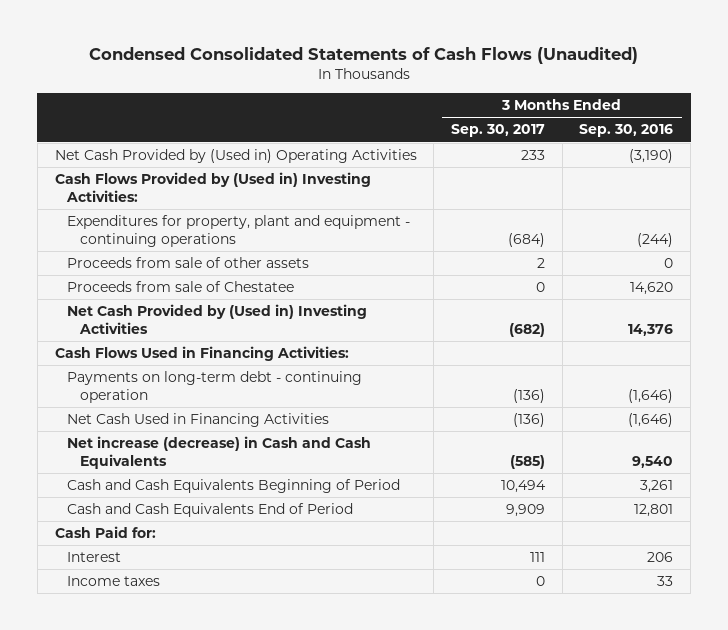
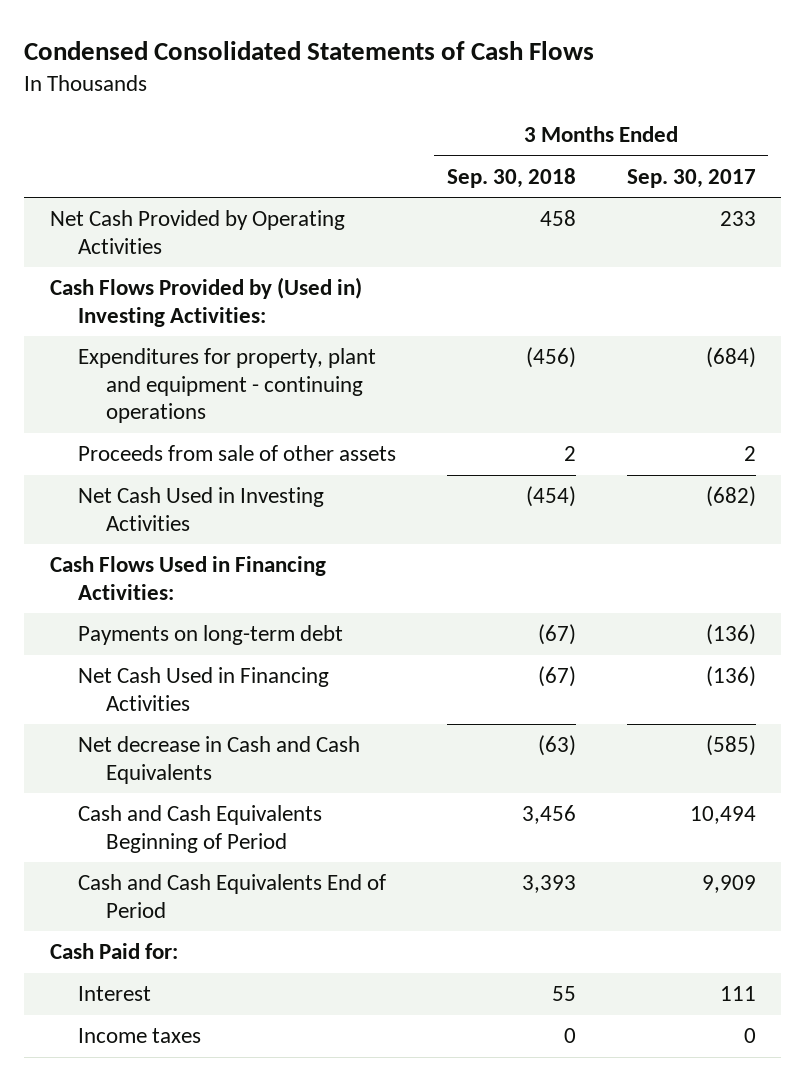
- Condensed Consolidated Statements of Cash Flows (Unaudited)
+ Condensed Consolidated Statements of Cash Flows
- | 3 Months Ended Sep. 30, 2017 | 3 Months Ended Sep. 30, 2016
+ | 3 Months Ended Sep. 30, 2018 | 3 Months Ended Sep. 30, 2017
- Net Cash Provided by (Used in) Operating Activities | 233 | (3,190)
+ Net Cash Provided by Operating Activities | 458 | 233
- Proceeds from sale of Chestatee | 0 | 14,620
- Net Cash Provided by (Used in) Investing Activities | (682) | 14,376
+ Net Cash Used in Investing Activities | (454) | (682)
- Payments on long-term debt - continuing operation | (136) | (1,646)
+ Payments on long-term debt | (67) | (136)
- Net increase (decrease) in Cash and Cash Equivalents | (585) | 9,540
+ Net decrease in Cash and Cash Equivalents | (63) | (585)

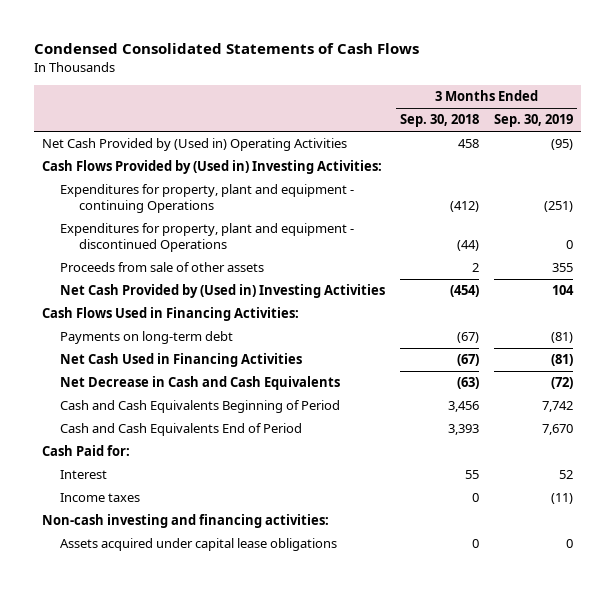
- | 3 Months Ended Sep. 30, 2018 | 3 Months Ended Sep. 30, 2017
+ | 3 Months Ended Sep. 30, 2018 | 3 Months Ended Sep. 30, 2019
- Net Cash Provided by Operating Activities | 458 | 233
+ Net Cash Provided by (Used in) Operating Activities | 458 | (95)
- Expenditures for property, plant and equipment - continuing operations | (456) | (684)
+ Expenditures for property, plant and equipment - continuing Operations | (412) | (251)
+ Expenditures for property, plant and equipment - discontinued Operations | (44) | 0
- Net Cash Used in Investing Activities | (454) | (682)
+ Net Cash Provided by (Used in) Investing Activities | (454) | 104
- Net decrease in Cash and Cash Equivalents | (63) | (585)
+ Net Decrease in Cash and Cash Equivalents | (63) | (72)
+ Non-cash investing and financing activities:
+ Assets acquired under capital lease obligations | 0 | 0

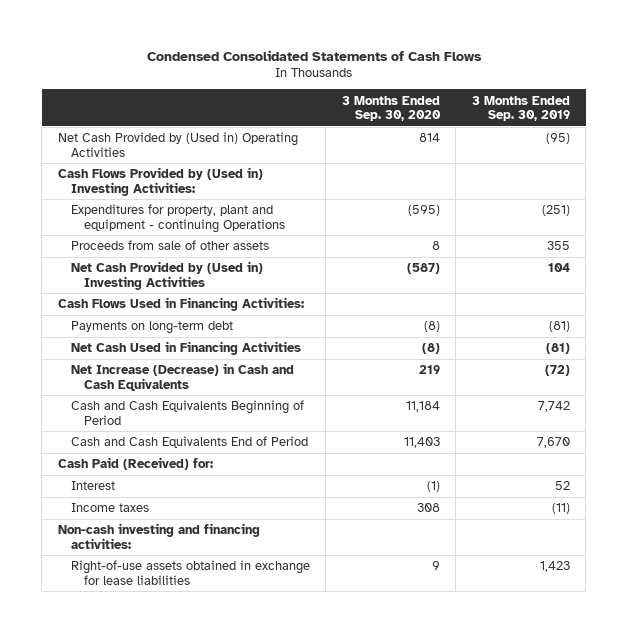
- | 3 Months Ended Sep. 30, 2018 | 3 Months Ended Sep. 30, 2019
+ | 3 Months Ended Sep. 30, 2020 | 3 Months Ended Sep. 30, 2019
- Expenditures for property, plant and equipment - discontinued Operations | (44) | 0
- Net Decrease in Cash and Cash Equivalents | (63) | (72)
+ Net Increase (Decrease) in Cash and Cash Equivalents | 219 | (72)
- Cash Paid for:
+ Cash Paid (Received) for:
- Assets acquired under capital lease obligations | 0 | 0
+ Right-of-use assets obtained in exchange for lease liabilities | 9 | 1,423

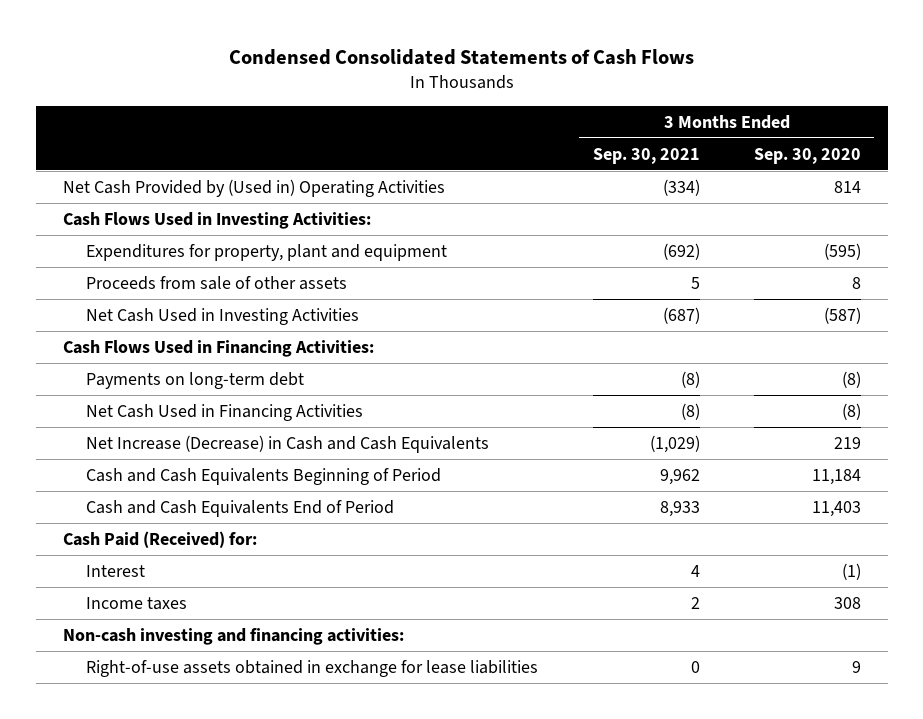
- | 3 Months Ended Sep. 30, 2020 | 3 Months Ended Sep. 30, 2019
+ | 3 Months Ended Sep. 30, 2021 | 3 Months Ended Sep. 30, 2020
- Cash Flows Provided by (Used in) Investing Activities:
- Expenditures for property, plant and equipment - continuing Operations | (595) | (251)
+ Cash Flows Used in Investing Activities:
+ Expenditures for property, plant and equipment | (692) | (595)
- Net Cash Provided by (Used in) Investing Activities | (587) | 104
+ Net Cash Used in Investing Activities | (687) | (587)

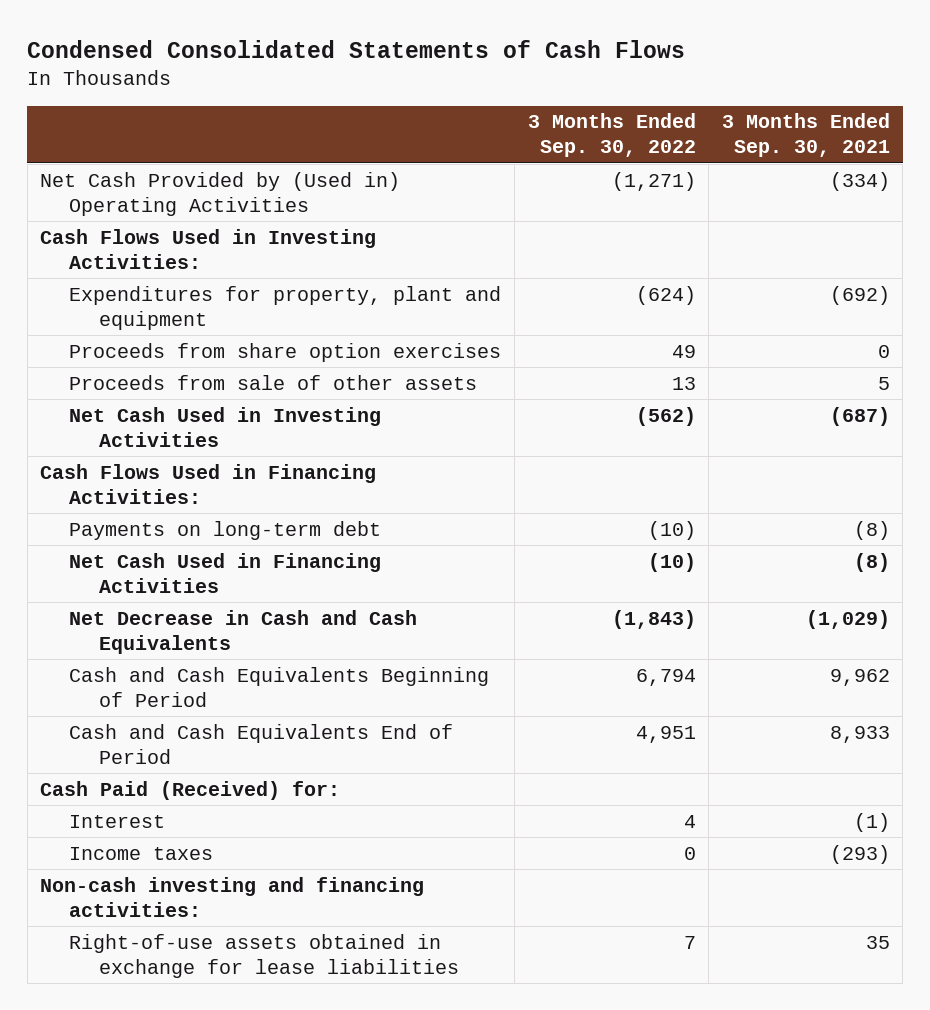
- | 3 Months Ended Sep. 30, 2021 | 3 Months Ended Sep. 30, 2020
+ | 3 Months Ended Sep. 30, 2022 | 3 Months Ended Sep. 30, 2021
+ Proceeds from share option exercises | 49 | 0
- Net Increase (Decrease) in Cash and Cash Equivalents | (1,029) | 219
+ Net Decrease in Cash and Cash Equivalents | (1,843) | (1,029)
- Interest | 4 | (1)
- Income taxes | 2 | 308
+ Interest | 4 | (1)
+ Income taxes | 0 | (293)
- Right-of-use assets obtained in exchange for lease liabilities | 0 | 9
+ Right-of-use assets obtained in exchange for lease liabilities | 7 | 35

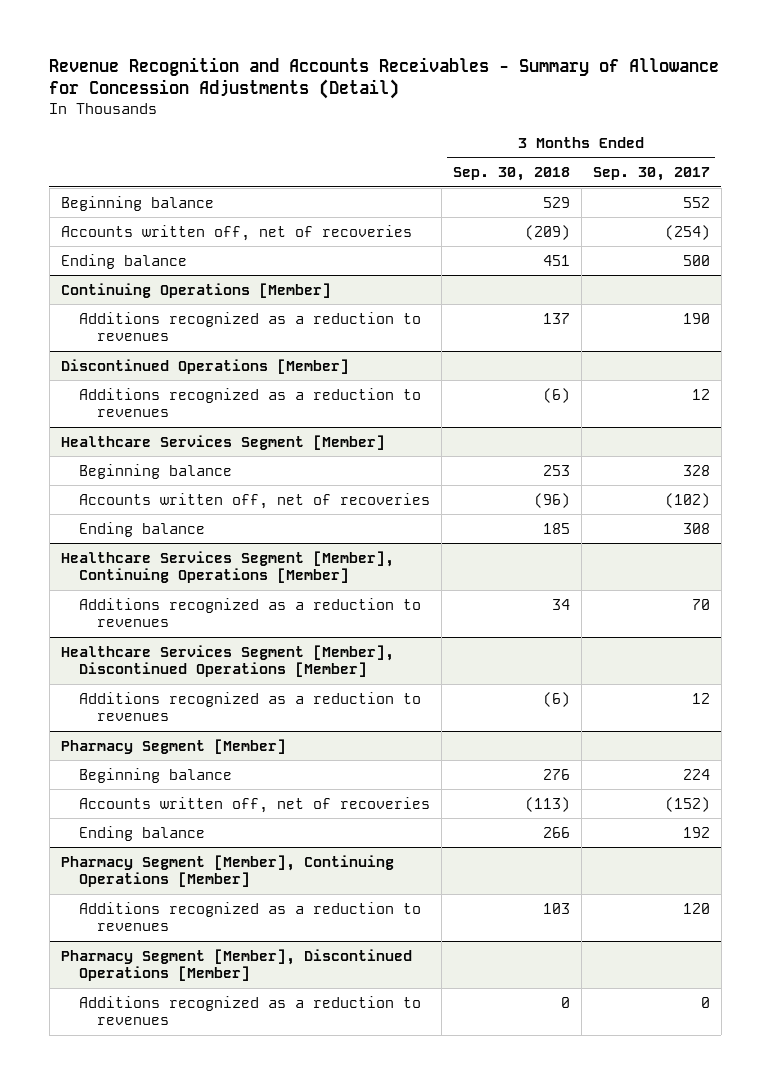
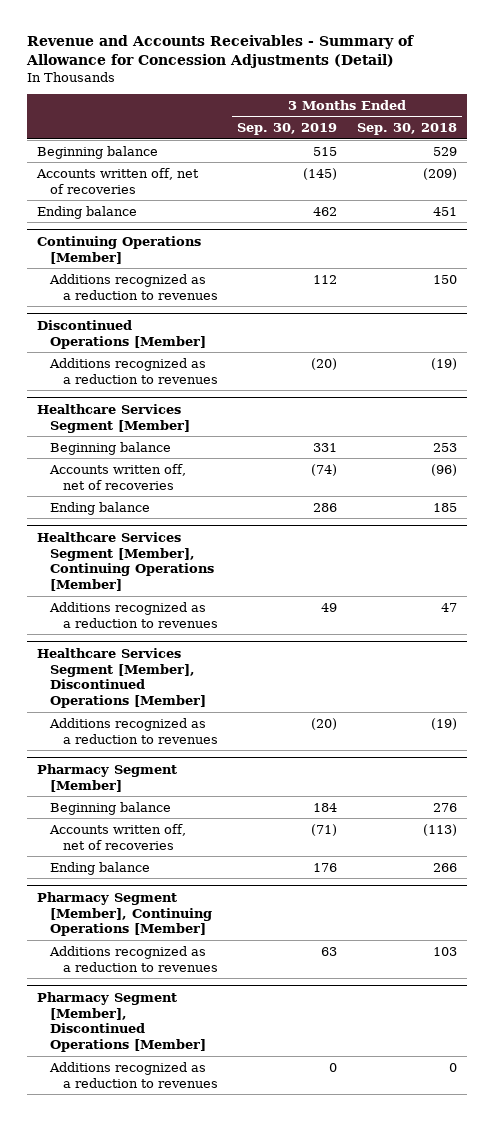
- Revenue Recognition and Accounts Receivables - Summary of Allowance for Concession Adjustments (Detail)
+ Revenue and Accounts Receivables - Summary of Allowance for Concession Adjustments (Detail)
- | 3 Months Ended Sep. 30, 2018 | 3 Months Ended Sep. 30, 2017
+ | 3 Months Ended Sep. 30, 2019 | 3 Months Ended Sep. 30, 2018
@ Continuing Operations [Member]
- Additions recognized as a reduction to revenues | 137 | 190
+ Additions recognized as a reduction to revenues | 112 | 150
@ Discontinued Operations [Member]
- Additions recognized as a reduction to revenues | (6) | 12
+ Additions recognized as a reduction to revenues | (20) | (19)
@ Healthcare Services Segment [Member], Continuing Operations [Member]
- Additions recognized as a reduction to revenues | 34 | 70
+ Additions recognized as a reduction to revenues | 49 | 47
@ Healthcare Services Segment [Member], Discontinued Operations [Member]
- Additions recognized as a reduction to revenues | (6) | 12
+ Additions recognized as a reduction to revenues | (20) | (19)

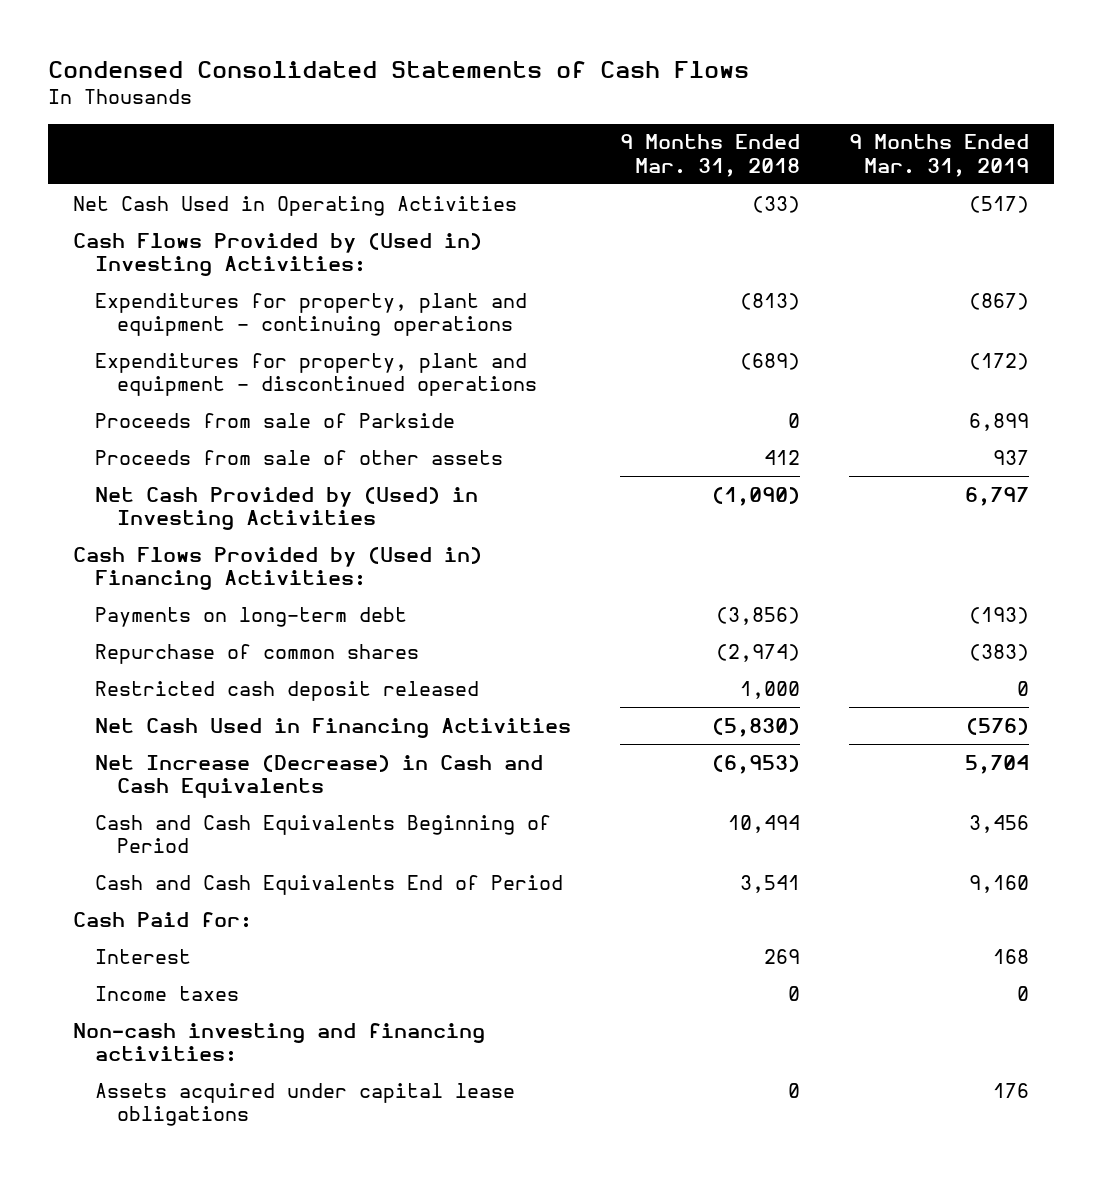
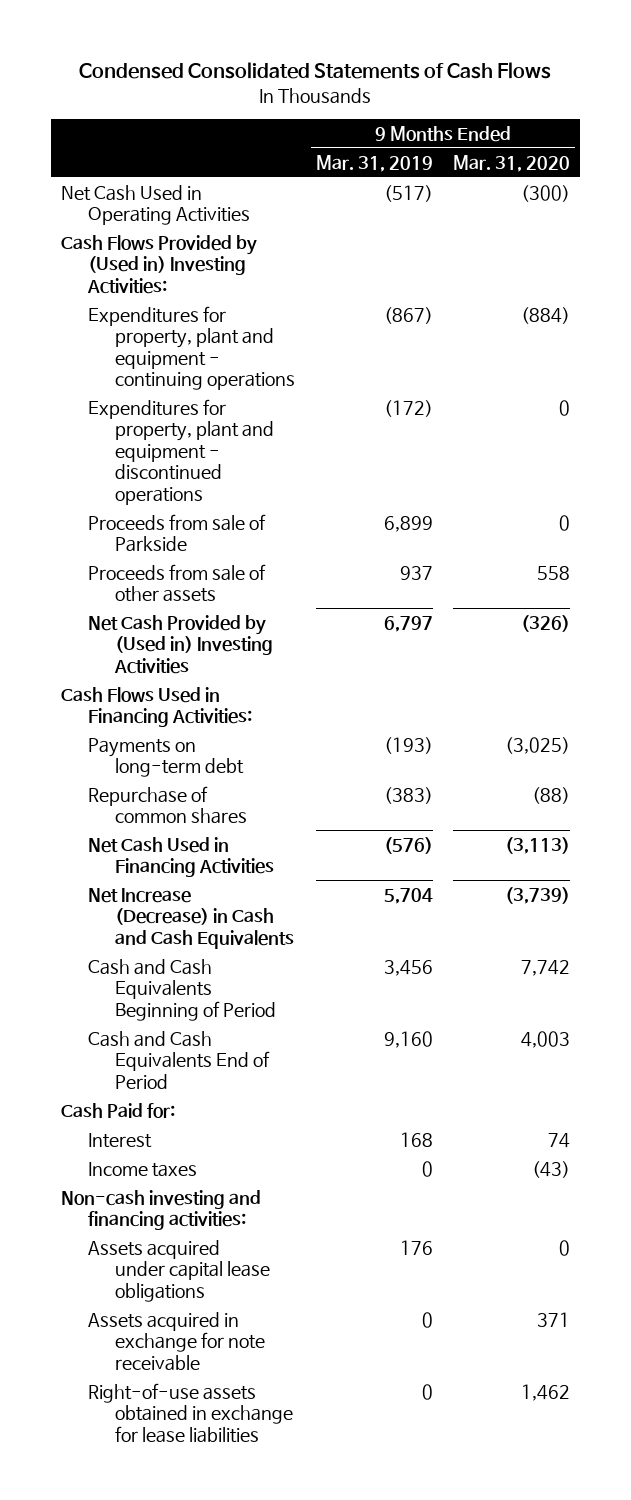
- | 9 Months Ended Mar. 31, 2018 | 9 Months Ended Mar. 31, 2019
+ | 9 Months Ended Mar. 31, 2019 | 9 Months Ended Mar. 31, 2020
- Net Cash Provided by (Used) in Investing Activities | (1,090) | 6,797
- Cash Flows Provided by (Used in) Financing Activities:
+ Net Cash Provided by (Used in) Investing Activities | 6,797 | (326)
+ Cash Flows Used in Financing Activities:
- Restricted cash deposit released | 1,000 | 0
+ Assets acquired in exchange for note receivable | 0 | 371
+ Right-of-use assets obtained in exchange for lease liabilities | 0 | 1,462

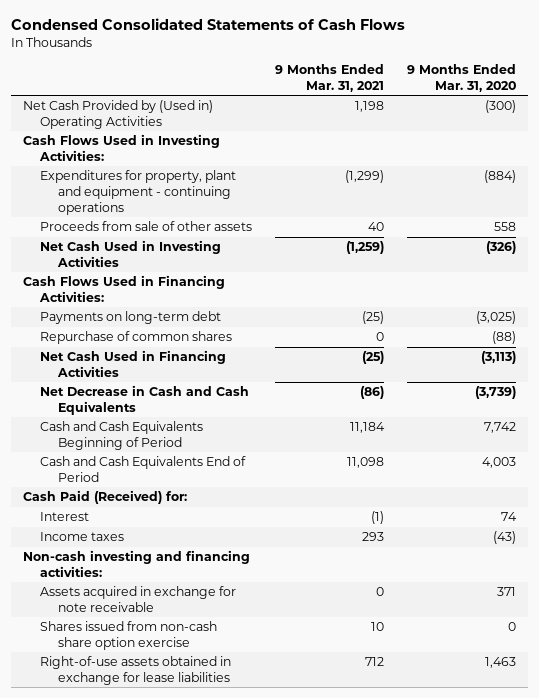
- | 9 Months Ended Mar. 31, 2019 | 9 Months Ended Mar. 31, 2020
+ | 9 Months Ended Mar. 31, 2021 | 9 Months Ended Mar. 31, 2020
- Net Cash Used in Operating Activities | (517) | (300)
- Cash Flows Provided by (Used in) Investing Activities:
+ Net Cash Provided by (Used in) Operating Activities | 1,198 | (300)
+ Cash Flows Used in Investing Activities:
- Expenditures for property, plant and equipment - discontinued operations | (172) | 0
- Proceeds from sale of Parkside | 6,899 | 0
- Net Cash Provided by (Used in) Investing Activities | 6,797 | (326)
+ Net Cash Used in Investing Activities | (1,259) | (326)
- Net Increase (Decrease) in Cash and Cash Equivalents | 5,704 | (3,739)
+ Net Decrease in Cash and Cash Equivalents | (86) | (3,739)
- Cash Paid for:
+ Cash Paid (Received) for:
- Assets acquired under capital lease obligations | 176 | 0
- Right-of-use assets obtained in exchange for lease liabilities | 0 | 1,462
+ Shares issued from non-cash share option exercise | 10 | 0
+ Right-of-use assets obtained in exchange for lease liabilities | 712 | 1,463

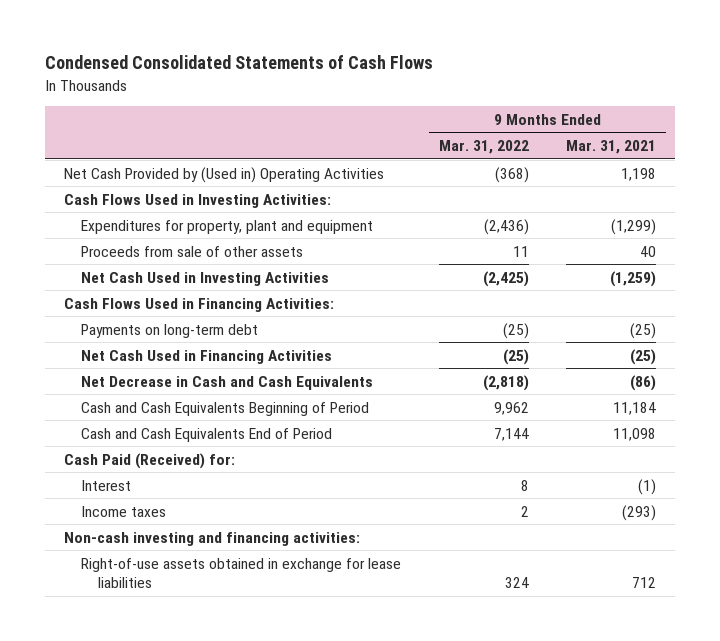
- | 9 Months Ended Mar. 31, 2021 | 9 Months Ended Mar. 31, 2020
+ | 9 Months Ended Mar. 31, 2022 | 9 Months Ended Mar. 31, 2021
- Expenditures for property, plant and equipment - continuing operations | (1,299) | (884)
+ Expenditures for property, plant and equipment | (2,436) | (1,299)
- Repurchase of common shares | 0 | (88)
- Income taxes | 293 | (43)
+ Income taxes | 2 | (293)
- Assets acquired in exchange for note receivable | 0 | 371
- Shares issued from non-cash share option exercise | 10 | 0

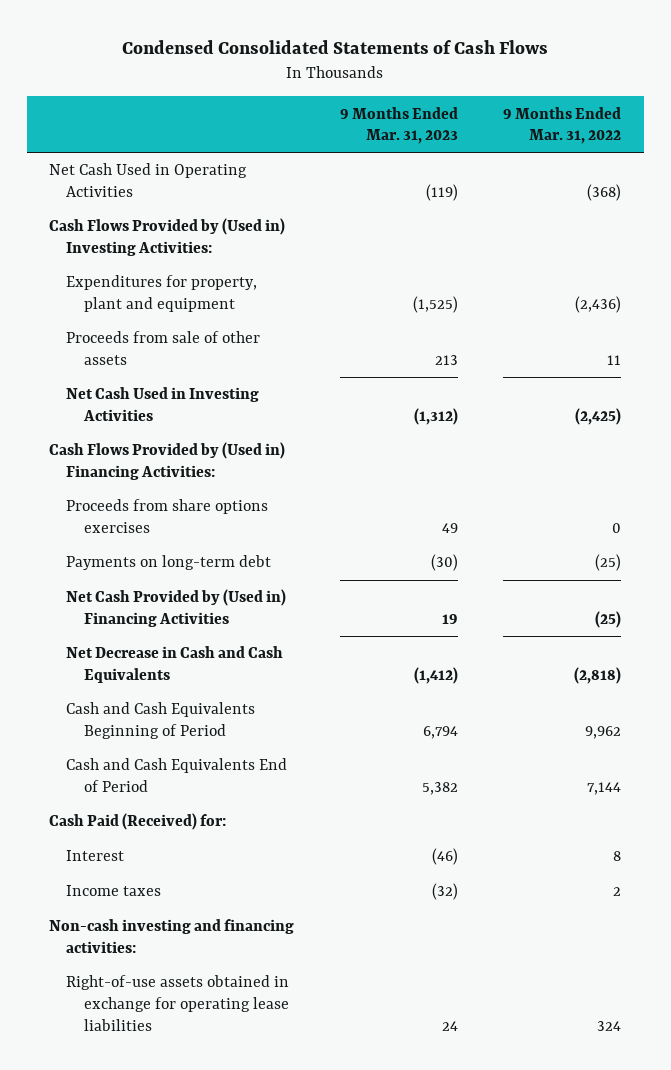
- | 9 Months Ended Mar. 31, 2022 | 9 Months Ended Mar. 31, 2021
+ | 9 Months Ended Mar. 31, 2023 | 9 Months Ended Mar. 31, 2022
- Net Cash Provided by (Used in) Operating Activities | (368) | 1,198
- Cash Flows Used in Investing Activities:
+ Net Cash Used in Operating Activities | (119) | (368)
+ Cash Flows Provided by (Used in) Investing Activities:
- Cash Flows Used in Financing Activities:
+ Cash Flows Provided by (Used in) Financing Activities:
+ Proceeds from share options exercises | 49 | 0
- Net Cash Used in Financing Activities | (25) | (25)
+ Net Cash Provided by (Used in) Financing Activities | 19 | (25)
- Right-of-use assets obtained in exchange for lease liabilities | 324 | 712
+ Right-of-use assets obtained in exchange for operating lease liabilities | 24 | 324

